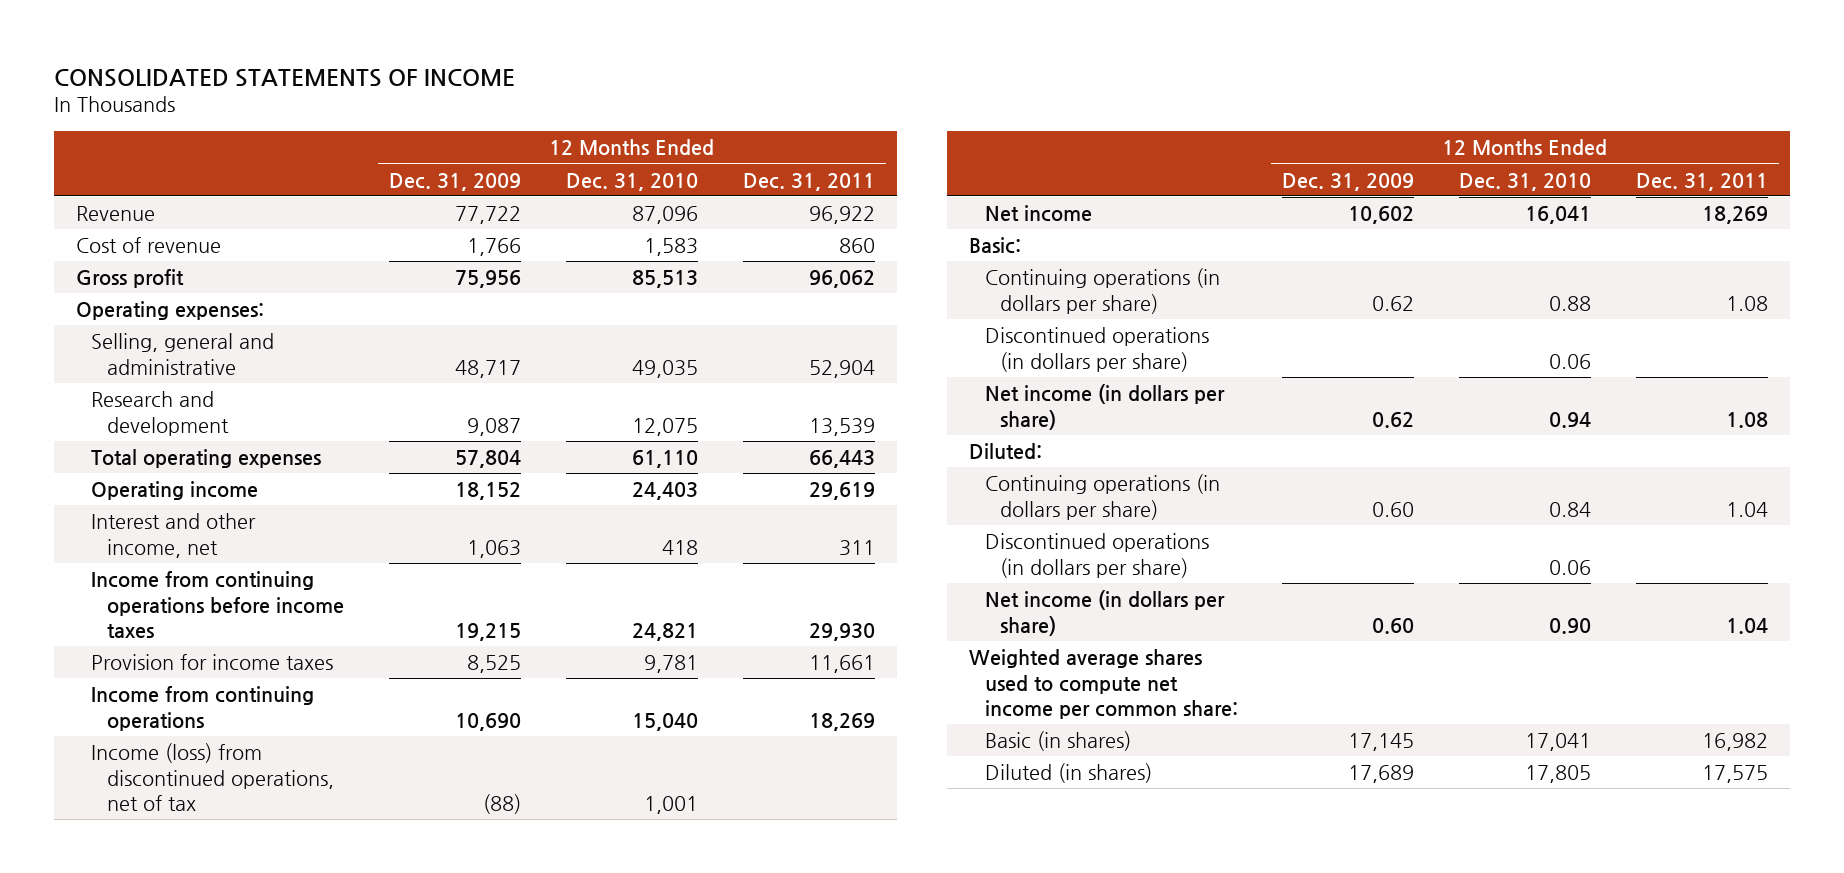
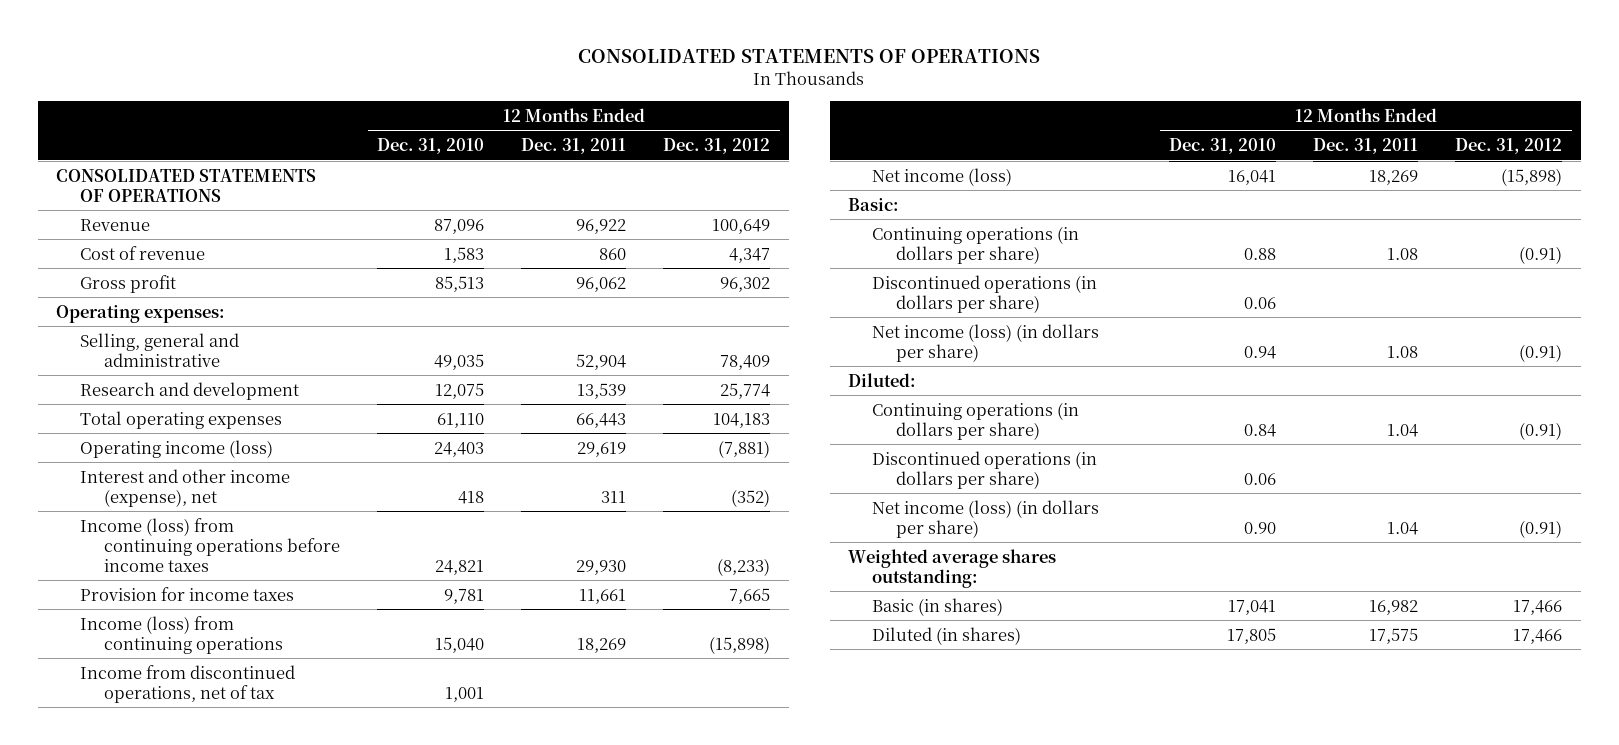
- CONSOLIDATED STATEMENTS OF INCOME
+ CONSOLIDATED STATEMENTS OF OPERATIONS
- | 12 Months Ended Dec. 31, 2009 | 12 Months Ended Dec. 31, 2010 | 12 Months Ended Dec. 31, 2011
+ | 12 Months Ended Dec. 31, 2010 | 12 Months Ended Dec. 31, 2011 | 12 Months Ended Dec. 31, 2012
+ CONSOLIDATED STATEMENTS OF OPERATIONS
- Operating income | 18,152 | 24,403 | 29,619
- Interest and other income, net | 1,063 | 418 | 311
- Income from continuing operations before income taxes | 19,215 | 24,821 | 29,930
+ Operating income (loss) | 24,403 | 29,619 | (7,881)
+ Interest and other income (expense), net | 418 | 311 | (352)
+ Income (loss) from continuing operations before income taxes | 24,821 | 29,930 | (8,233)
- Income from continuing operations | 10,690 | 15,040 | 18,269
- Income (loss) from discontinued operations, net of tax | (88) | 1,001 |
- Net income | 10,602 | 16,041 | 18,269
+ Income (loss) from continuing operations | 15,040 | 18,269 | (15,898)
+ Income from discontinued operations, net of tax | 1,001 | |
+ Net income (loss) | 16,041 | 18,269 | (15,898)
- Net income (in dollars per share) | 0.62 | 0.94 | 1.08
+ Net income (loss) (in dollars per share) | 0.94 | 1.08 | (0.91)
- Net income (in dollars per share) | 0.60 | 0.90 | 1.04
- Weighted average shares used to compute net income per common share:
+ Net income (loss) (in dollars per share) | 0.90 | 1.04 | (0.91)
+ Weighted average shares outstanding:

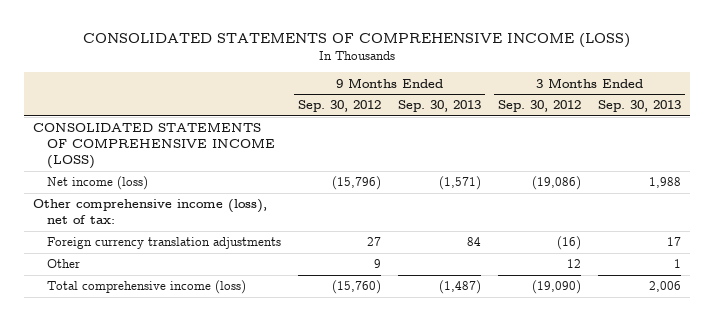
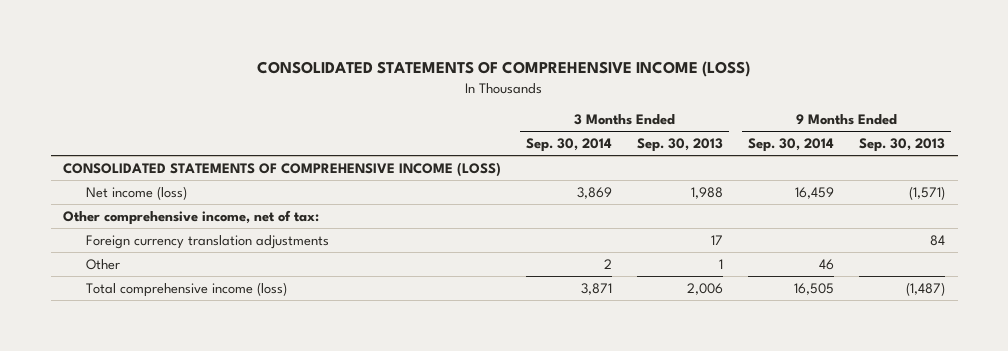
- | 9 Months Ended Sep. 30, 2012 | 9 Months Ended Sep. 30, 2013 | 3 Months Ended Sep. 30, 2012 | 3 Months Ended Sep. 30, 2013
+ | 3 Months Ended Sep. 30, 2014 | 3 Months Ended Sep. 30, 2013 | 9 Months Ended Sep. 30, 2014 | 9 Months Ended Sep. 30, 2013
- Other comprehensive income (loss), net of tax:
+ Other comprehensive income, net of tax:

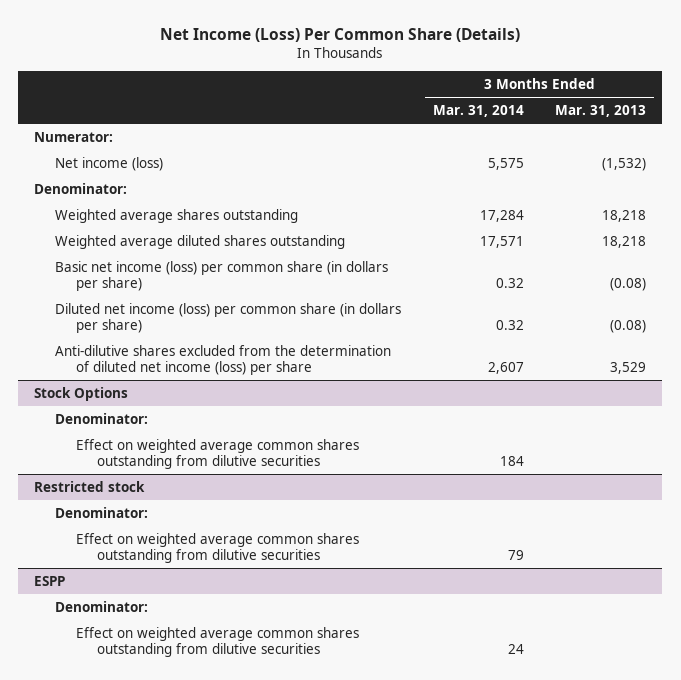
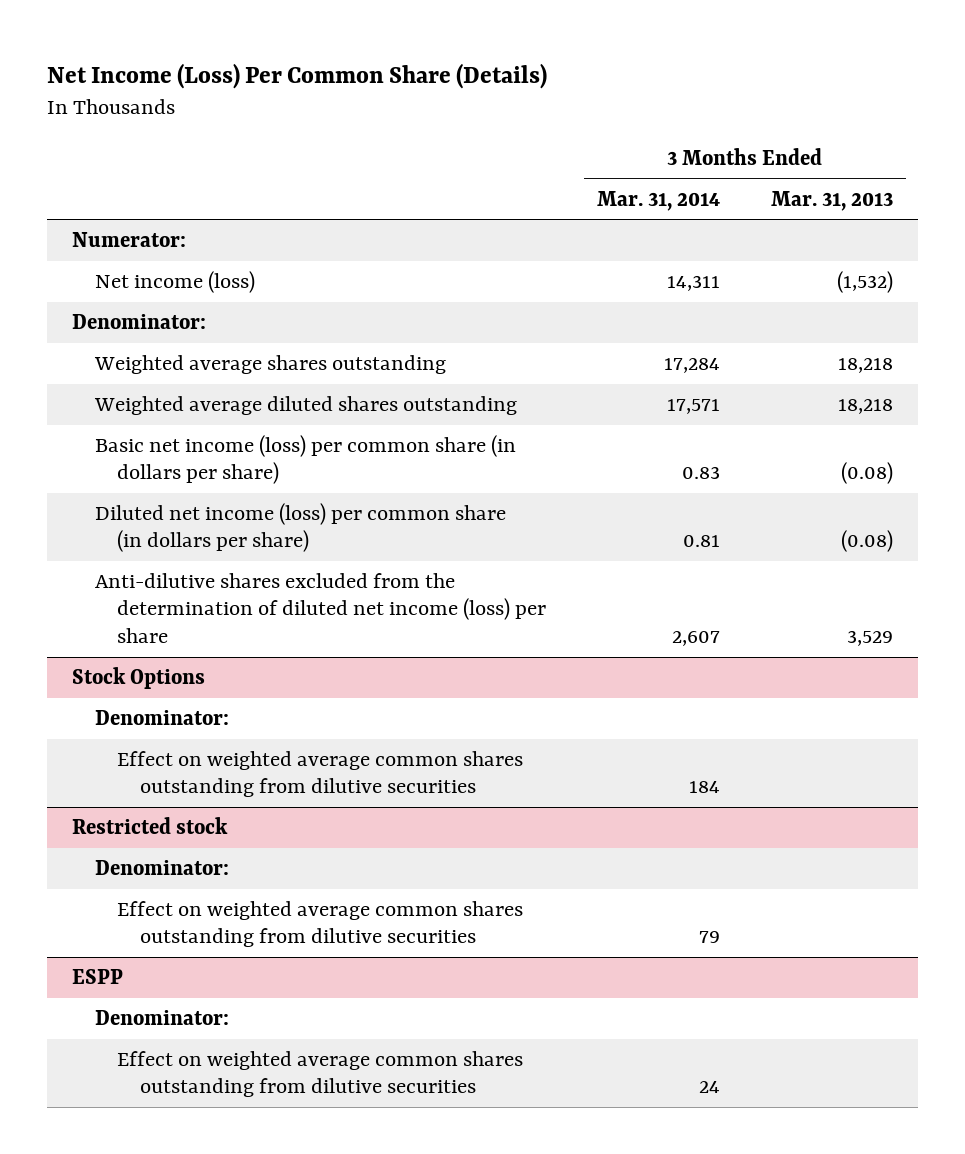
- Net income (loss) | 5,575 | (1,532)
+ Net income (loss) | 14,311 | (1,532)
- Basic net income (loss) per common share (in dollars per share) | 0.32 | (0.08)
- Diluted net income (loss) per common share (in dollars per share) | 0.32 | (0.08)
+ Basic net income (loss) per common share (in dollars per share) | 0.83 | (0.08)
+ Diluted net income (loss) per common share (in dollars per share) | 0.81 | (0.08)

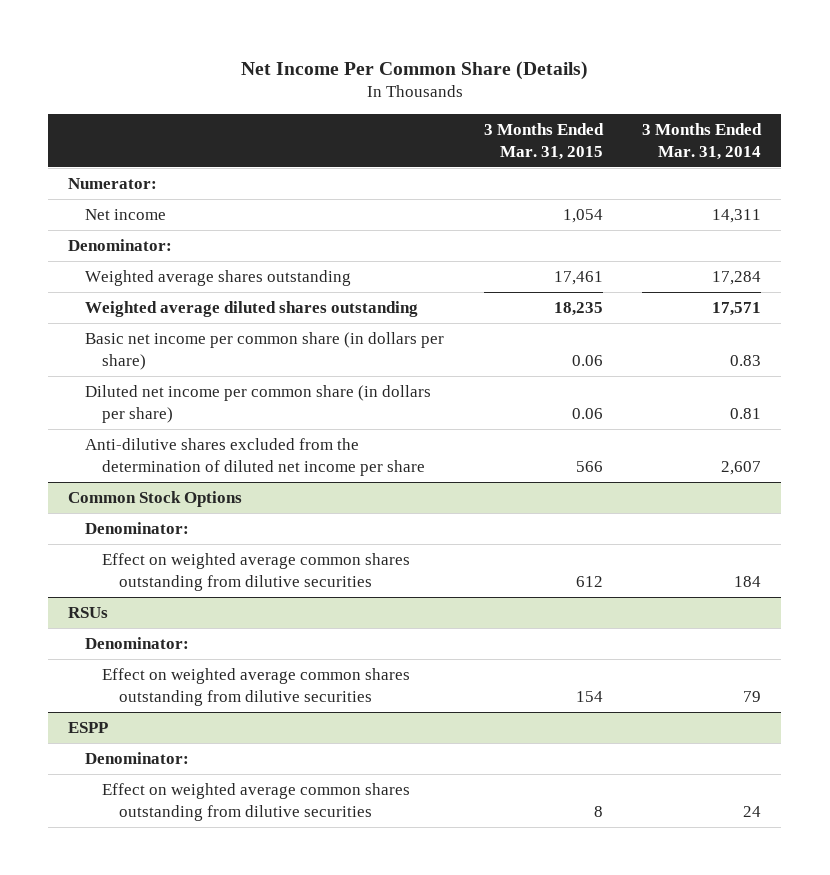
- Net Income (Loss) Per Common Share (Details)
+ Net Income Per Common Share (Details)
- | 3 Months Ended Mar. 31, 2014 | 3 Months Ended Mar. 31, 2013
+ | 3 Months Ended Mar. 31, 2015 | 3 Months Ended Mar. 31, 2014
- Net income (loss) | 14,311 | (1,532)
+ Net income | 1,054 | 14,311
- Basic net income (loss) per common share (in dollars per share) | 0.83 | (0.08)
- Diluted net income (loss) per common share (in dollars per share) | 0.81 | (0.08)
- Anti-dilutive shares excluded from the determination of diluted net income (loss) per share | 2,607 | 3,529
- Stock Options
+ Basic net income per common share (in dollars per share) | 0.06 | 0.83
+ Diluted net income per common share (in dollars per share) | 0.06 | 0.81
+ Anti-dilutive shares excluded from the determination of diluted net income per share | 566 | 2,607
+ Common Stock Options
- Restricted stock
+ RSUs

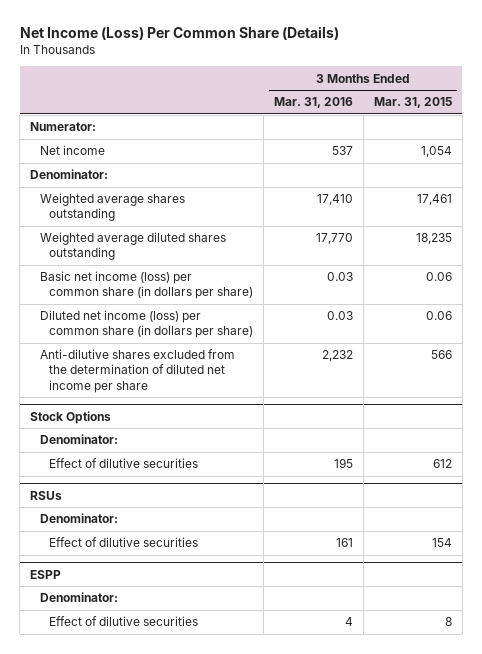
- Net Income Per Common Share (Details)
+ Net Income (Loss) Per Common Share (Details)
- | 3 Months Ended Mar. 31, 2015 | 3 Months Ended Mar. 31, 2014
+ | 3 Months Ended Mar. 31, 2016 | 3 Months Ended Mar. 31, 2015
- Basic net income per common share (in dollars per share) | 0.06 | 0.83
- Diluted net income per common share (in dollars per share) | 0.06 | 0.81
+ Basic net income (loss) per common share (in dollars per share) | 0.03 | 0.06
+ Diluted net income (loss) per common share (in dollars per share) | 0.03 | 0.06
- Common Stock Options
+ Stock Options
- Effect on weighted average common shares outstanding from dilutive securities | 612 | 184
+ Effect of dilutive securities | 195 | 612
@ RSUs
- Effect on weighted average common shares outstanding from dilutive securities | 154 | 79
+ Effect of dilutive securities | 161 | 154
@ ESPP
- Effect on weighted average common shares outstanding from dilutive securities | 8 | 24
+ Effect of dilutive securities | 4 | 8

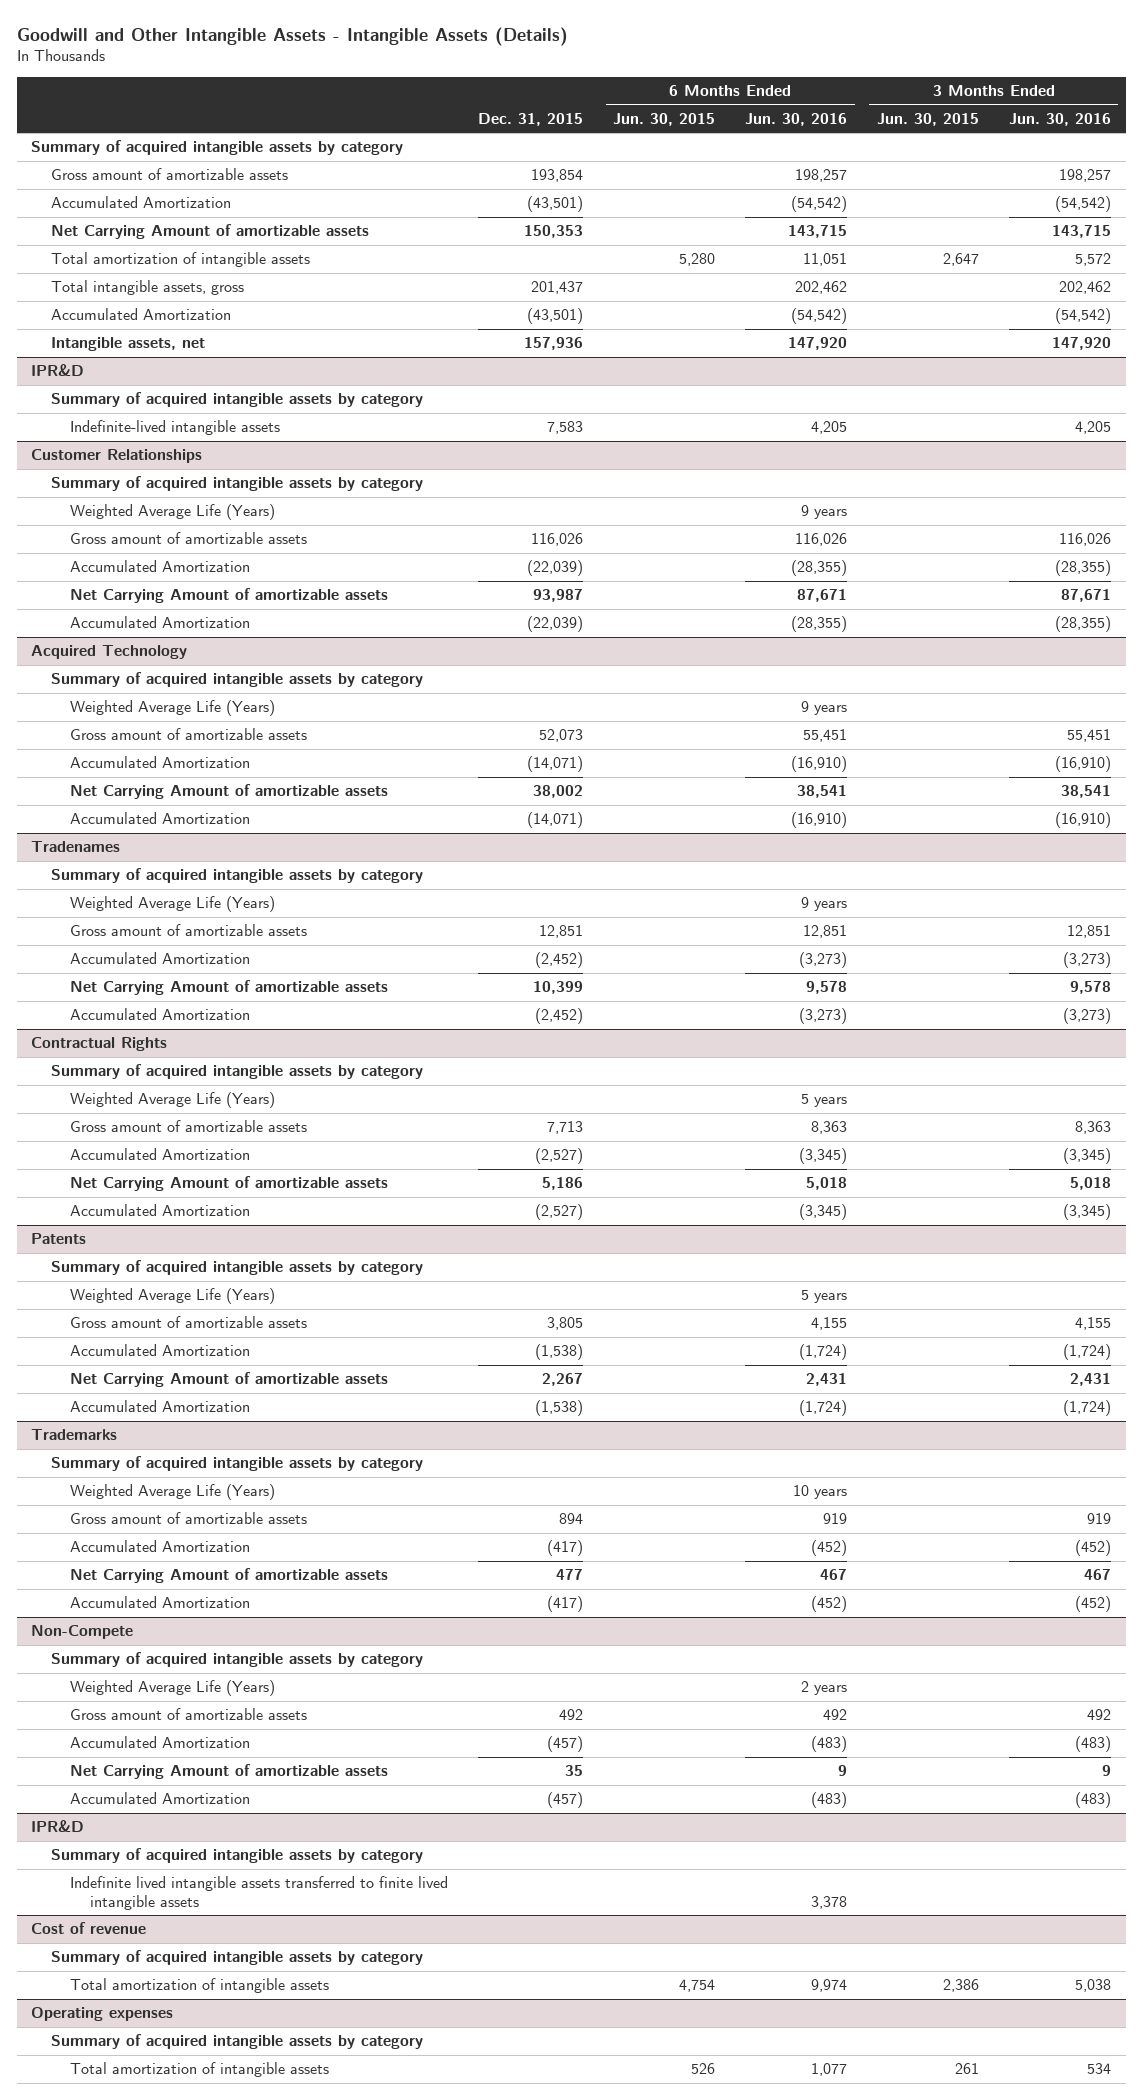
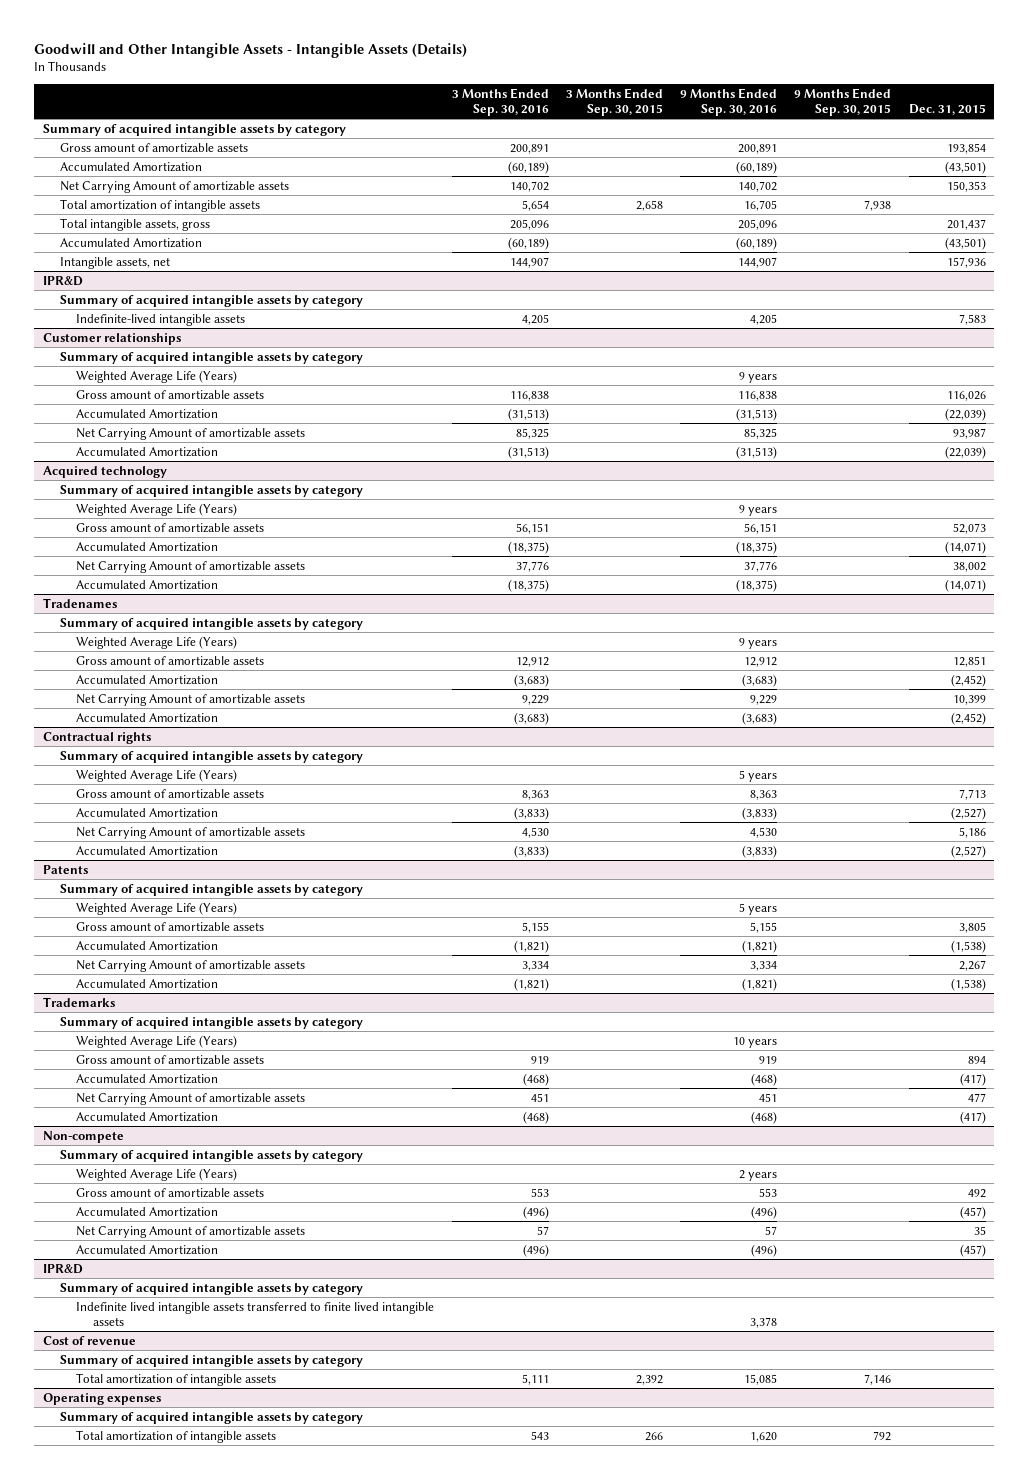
- | Dec. 31, 2015 | 6 Months Ended Jun. 30, 2015 | 6 Months Ended Jun. 30, 2016 | 3 Months Ended Jun. 30, 2015 | 3 Months Ended Jun. 30, 2016
+ | 3 Months Ended Sep. 30, 2016 | 3 Months Ended Sep. 30, 2015 | 9 Months Ended Sep. 30, 2016 | 9 Months Ended Sep. 30, 2015 | Dec. 31, 2015
- Customer Relationships
+ Customer relationships
- Acquired Technology
+ Acquired technology
- Contractual Rights
+ Contractual rights
- Non-Compete
+ Non-compete

